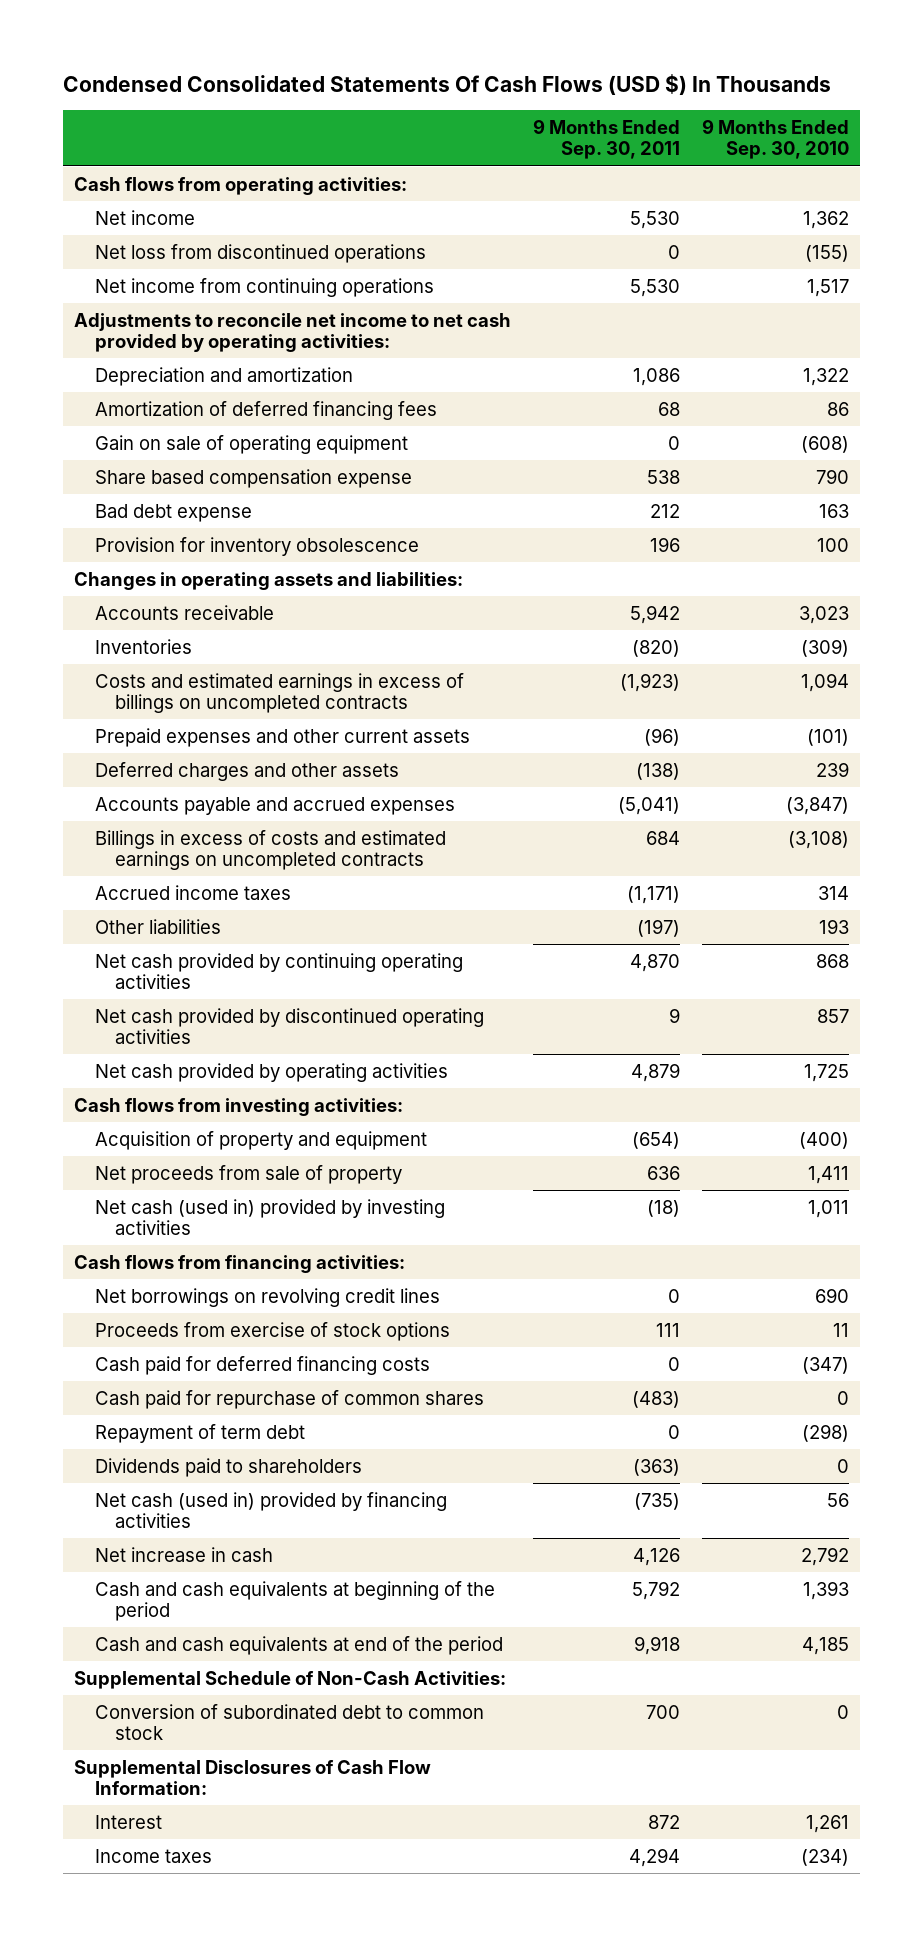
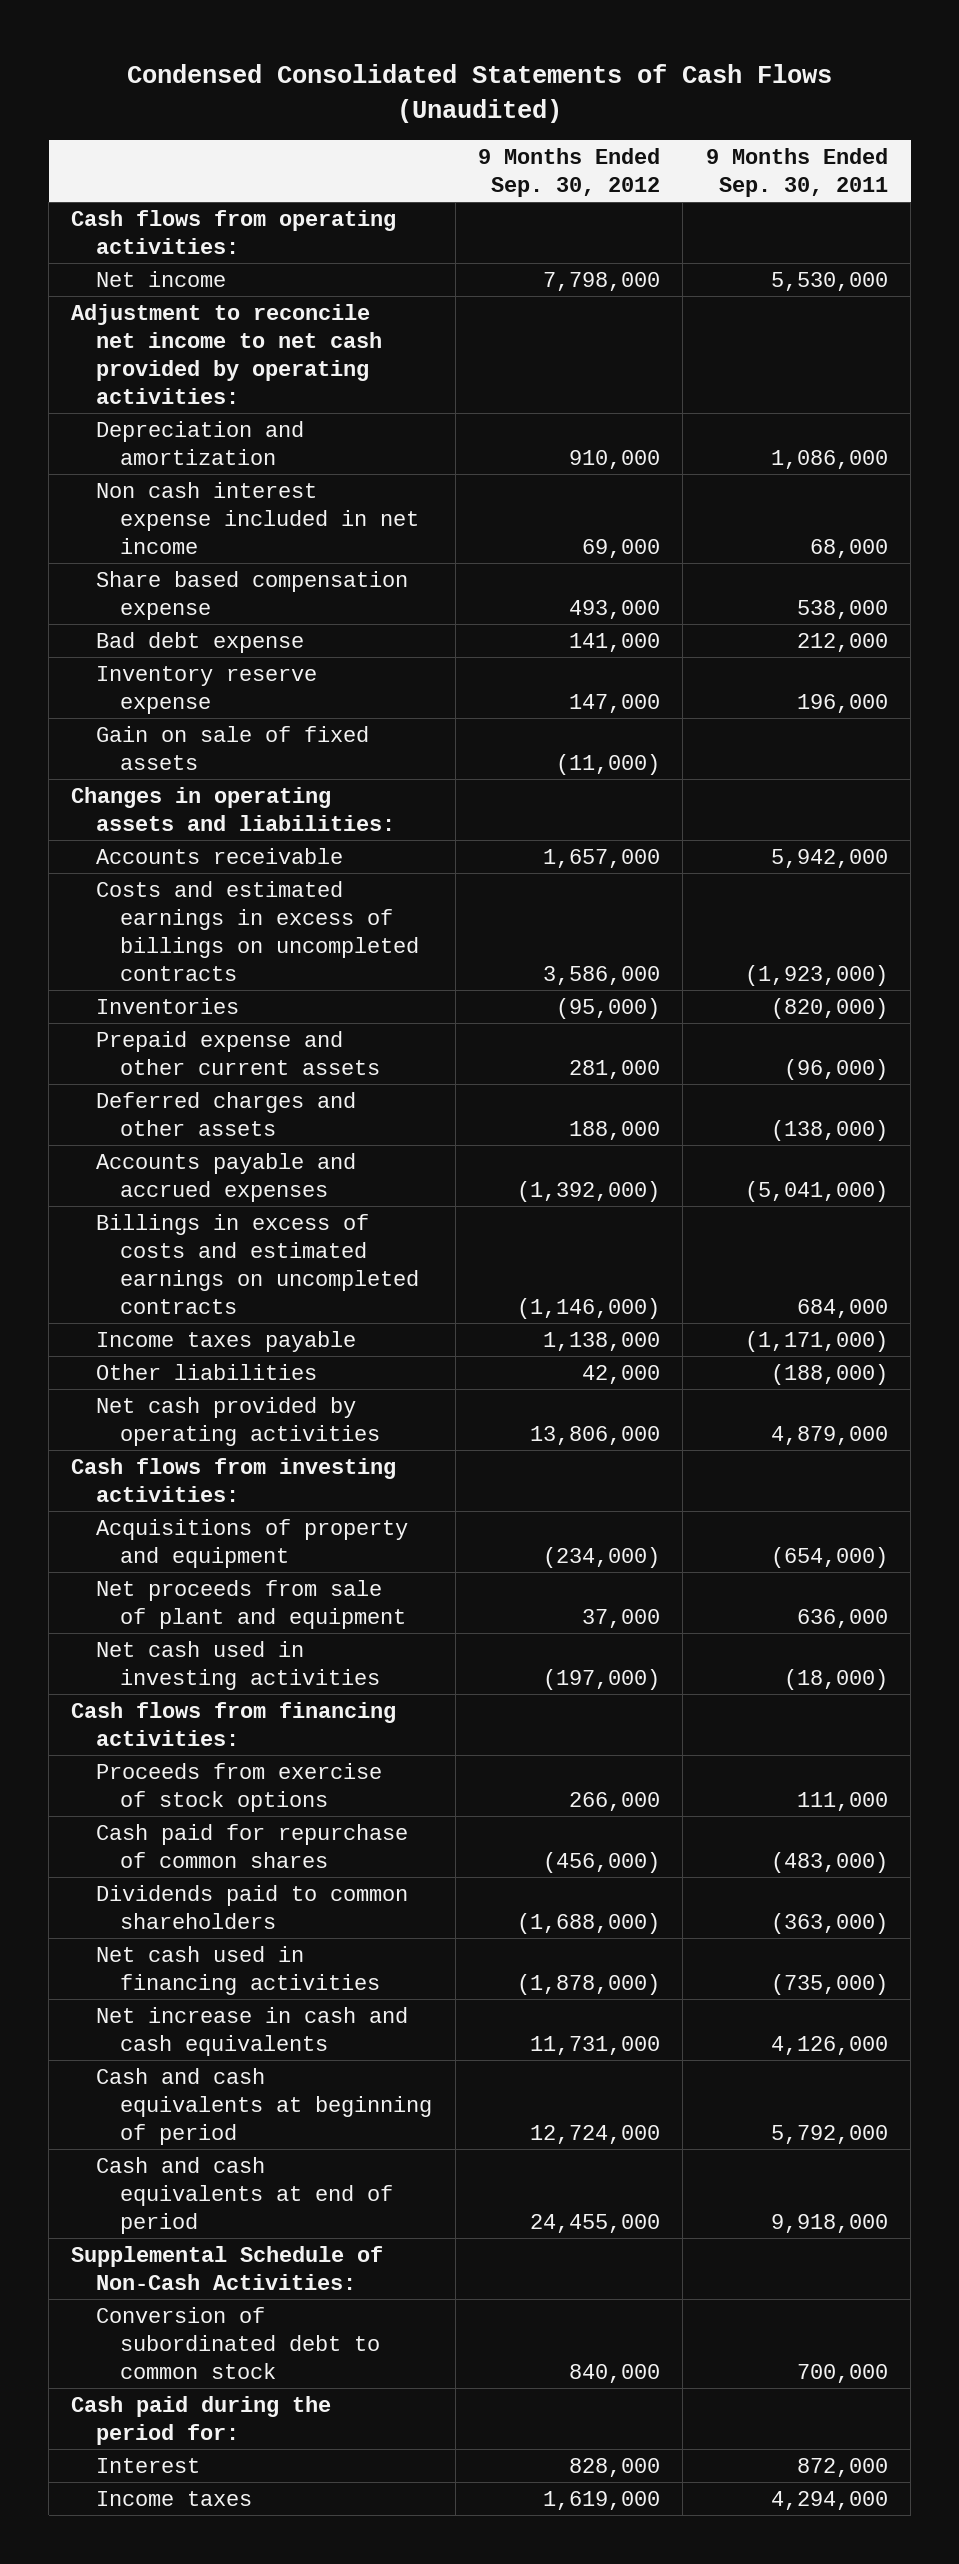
- Condensed Consolidated Statements Of Cash Flows (USD $) In Thousands
+ Condensed Consolidated Statements of Cash Flows (Unaudited)
- | 9 Months Ended Sep. 30, 2011 | 9 Months Ended Sep. 30, 2010
+ | 9 Months Ended Sep. 30, 2012 | 9 Months Ended Sep. 30, 2011
- Net income | 5,530 | 1,362
- Net loss from discontinued operations | 0 | (155)
- Net income from continuing operations | 5,530 | 1,517
- Adjustments to reconcile net income to net cash provided by operating activities:
- Depreciation and amortization | 1,086 | 1,322
- Amortization of deferred financing fees | 68 | 86
- Gain on sale of operating equipment | 0 | (608)
- Share based compensation expense | 538 | 790
- Bad debt expense | 212 | 163
- Provision for inventory obsolescence | 196 | 100
+ Net income | 7,798,000 | 5,530,000
+ Adjustment to reconcile net income to net cash provided by operating activities:
+ Depreciation and amortization | 910,000 | 1,086,000
+ Non cash interest expense included in net income | 69,000 | 68,000
+ Share based compensation expense | 493,000 | 538,000
+ Bad debt expense | 141,000 | 212,000
+ Inventory reserve expense | 147,000 | 196,000
+ Gain on sale of fixed assets | (11,000) |
- Accounts receivable | 5,942 | 3,023
- Inventories | (820) | (309)
- Costs and estimated earnings in excess of billings on uncompleted contracts | (1,923) | 1,094
- Prepaid expenses and other current assets | (96) | (101)
- Deferred charges and other assets | (138) | 239
- Accounts payable and accrued expenses | (5,041) | (3,847)
- Billings in excess of costs and estimated earnings on uncompleted contracts | 684 | (3,108)
- Accrued income taxes | (1,171) | 314
- Other liabilities | (197) | 193
- Net cash provided by continuing operating activities | 4,870 | 868
- Net cash provided by discontinued operating activities | 9 | 857
- Net cash provided by operating activities | 4,879 | 1,725
+ Accounts receivable | 1,657,000 | 5,942,000
+ Costs and estimated earnings in excess of billings on uncompleted contracts | 3,586,000 | (1,923,000)
+ Inventories | (95,000) | (820,000)
+ Prepaid expense and other current assets | 281,000 | (96,000)
+ Deferred charges and other assets | 188,000 | (138,000)
+ Accounts payable and accrued expenses | (1,392,000) | (5,041,000)
+ Billings in excess of costs and estimated earnings on uncompleted contracts | (1,146,000) | 684,000
+ Income taxes payable | 1,138,000 | (1,171,000)
+ Other liabilities | 42,000 | (188,000)
+ Net cash provided by operating activities | 13,806,000 | 4,879,000
- Acquisition of property and equipment | (654) | (400)
- Net proceeds from sale of property | 636 | 1,411
- Net cash (used in) provided by investing activities | (18) | 1,011
+ Acquisitions of property and equipment | (234,000) | (654,000)
+ Net proceeds from sale of plant and equipment | 37,000 | 636,000
+ Net cash used in investing activities | (197,000) | (18,000)
- Net borrowings on revolving credit lines | 0 | 690
- Proceeds from exercise of stock options | 111 | 11
- Cash paid for deferred financing costs | 0 | (347)
- Cash paid for repurchase of common shares | (483) | 0
- Repayment of term debt | 0 | (298)
- Dividends paid to shareholders | (363) | 0
- Net cash (used in) provided by financing activities | (735) | 56
- Net increase in cash | 4,126 | 2,792
- Cash and cash equivalents at beginning of the period | 5,792 | 1,393
- Cash and cash equivalents at end of the period | 9,918 | 4,185
+ Proceeds from exercise of stock options | 266,000 | 111,000
+ Cash paid for repurchase of common shares | (456,000) | (483,000)
+ Dividends paid to common shareholders | (1,688,000) | (363,000)
+ Net cash used in financing activities | (1,878,000) | (735,000)
+ Net increase in cash and cash equivalents | 11,731,000 | 4,126,000
+ Cash and cash equivalents at beginning of period | 12,724,000 | 5,792,000
+ Cash and cash equivalents at end of period | 24,455,000 | 9,918,000
- Conversion of subordinated debt to common stock | 700 | 0
- Supplemental Disclosures of Cash Flow Information:
- Interest | 872 | 1,261
- Income taxes | 4,294 | (234)
+ Conversion of subordinated debt to common stock | 840,000 | 700,000
+ Cash paid during the period for:
+ Interest | 828,000 | 872,000
+ Income taxes | 1,619,000 | 4,294,000

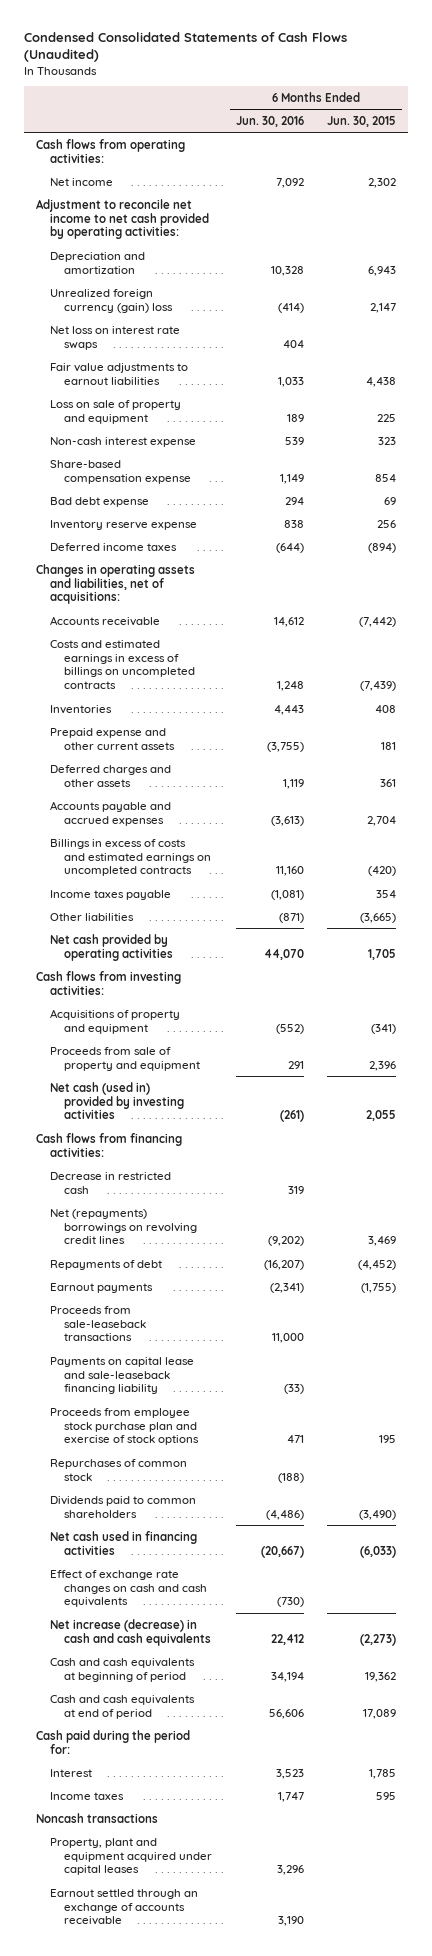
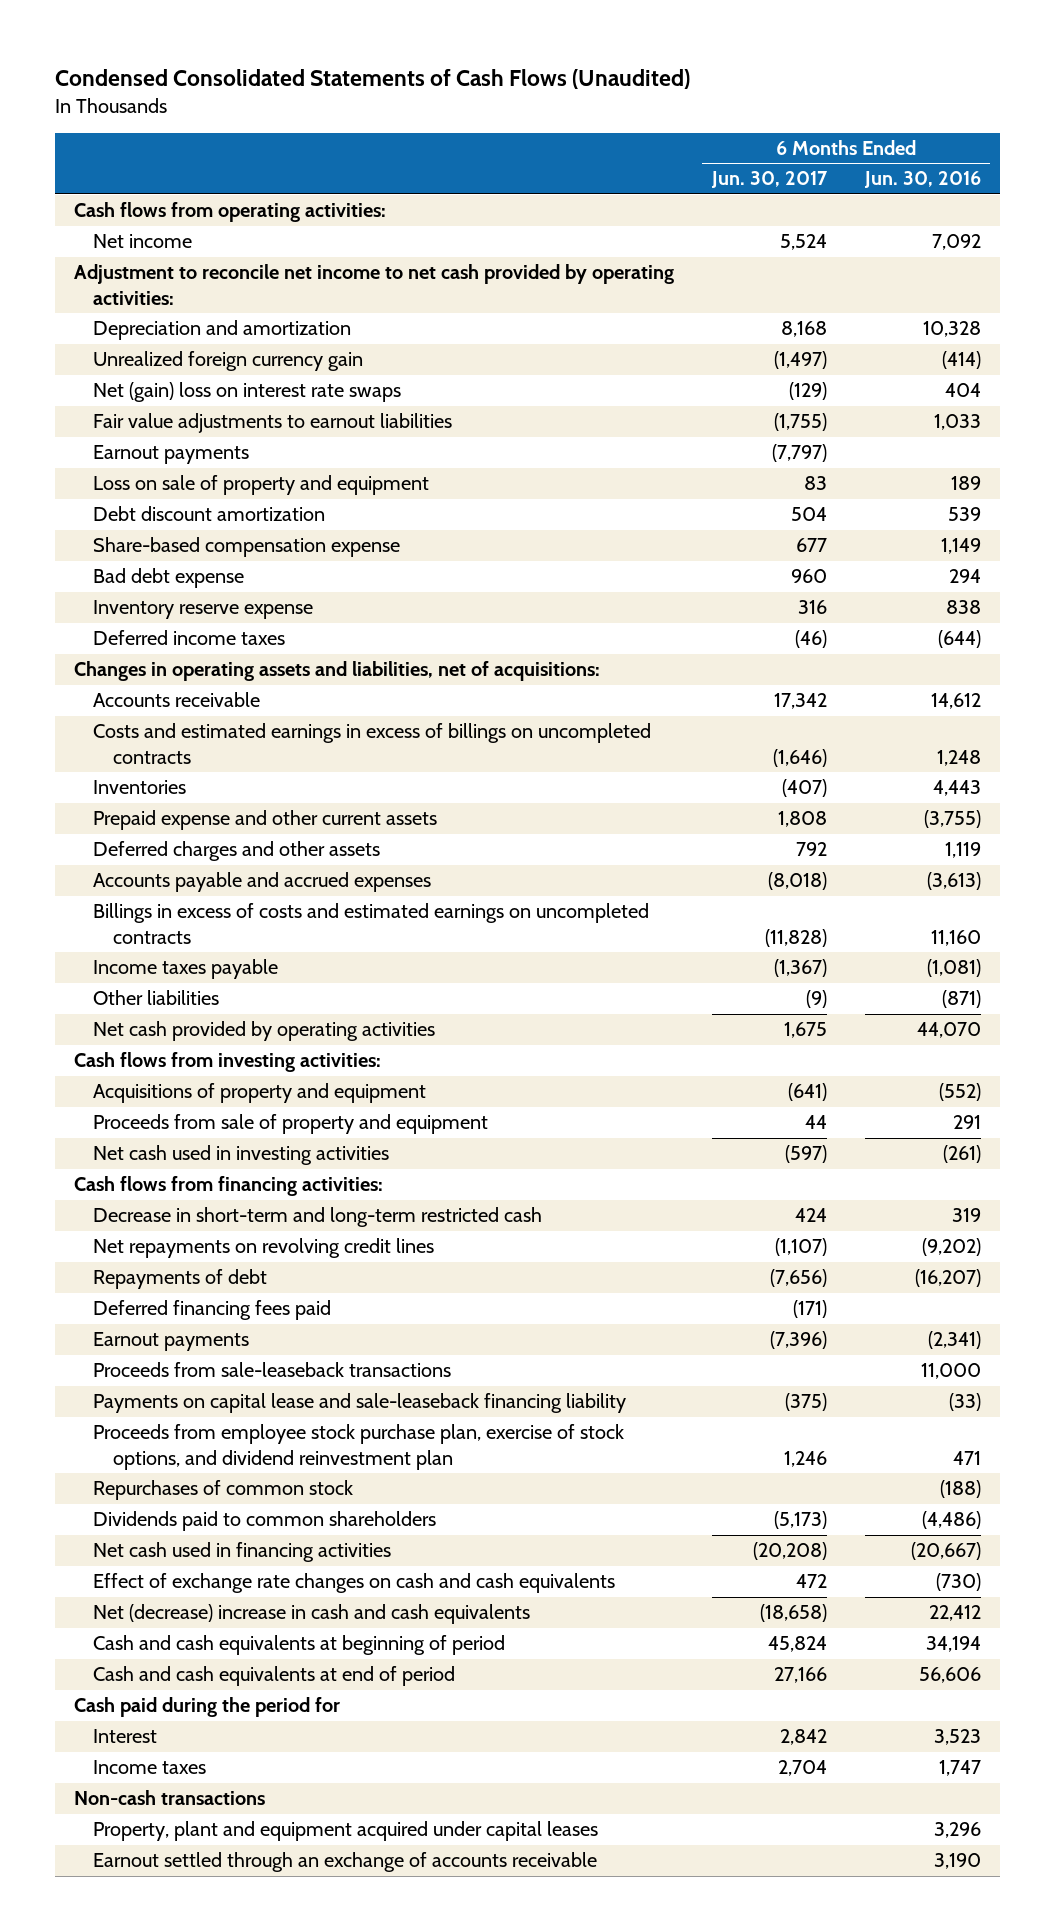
- | 6 Months Ended Jun. 30, 2016 | 6 Months Ended Jun. 30, 2015
+ | 6 Months Ended Jun. 30, 2017 | 6 Months Ended Jun. 30, 2016
- Unrealized foreign currency (gain) loss | (414) | 2,147
- Net loss on interest rate swaps | 404 |
+ Unrealized foreign currency gain | (1,497) | (414)
+ Net (gain) loss on interest rate swaps | (129) | 404
+ Earnout payments | (7,797) |
- Non-cash interest expense | 539 | 323
+ Debt discount amortization | 504 | 539
- Net cash (used in) provided by investing activities | (261) | 2,055
+ Net cash used in investing activities | (597) | (261)
- Decrease in restricted cash | 319 |
- Net (repayments) borrowings on revolving credit lines | (9,202) | 3,469
+ Decrease in short-term and long-term restricted cash | 424 | 319
+ Net repayments on revolving credit lines | (1,107) | (9,202)
+ Deferred financing fees paid | (171) |
- Proceeds from employee stock purchase plan and exercise of stock options | 471 | 195
+ Proceeds from employee stock purchase plan, exercise of stock options, and dividend reinvestment plan | 1,246 | 471
- Net increase (decrease) in cash and cash equivalents | 22,412 | (2,273)
+ Net (decrease) increase in cash and cash equivalents | (18,658) | 22,412
- Cash paid during the period for:
+ Cash paid during the period for
- Noncash transactions
+ Non-cash transactions

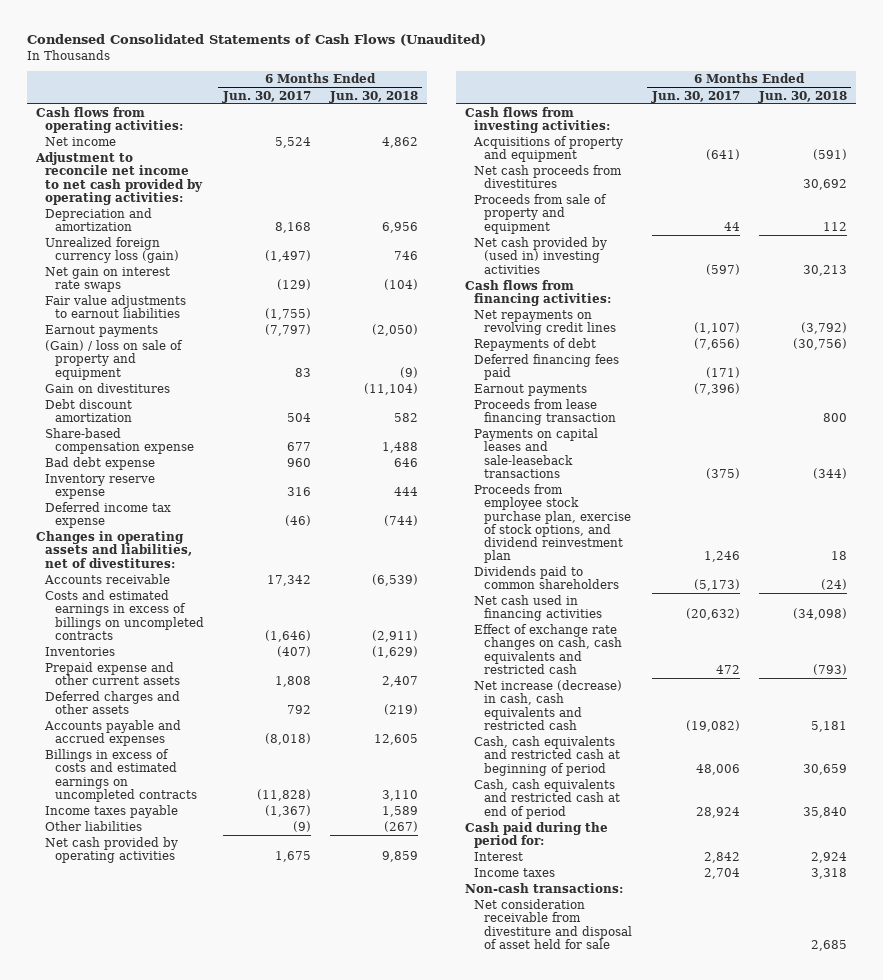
- | 6 Months Ended Jun. 30, 2017 | 6 Months Ended Jun. 30, 2016
+ | 6 Months Ended Jun. 30, 2017 | 6 Months Ended Jun. 30, 2018
- Unrealized foreign currency gain | (1,497) | (414)
- Net (gain) loss on interest rate swaps | (129) | 404
+ Unrealized foreign currency loss (gain) | (1,497) | 746
+ Net gain on interest rate swaps | (129) | (104)
- Loss on sale of property and equipment | 83 | 189
+ (Gain) / loss on sale of property and equipment | 83 | (9)
+ Gain on divestitures | | (11,104)
- Deferred income taxes | (46) | (644)
- Changes in operating assets and liabilities, net of acquisitions:
+ Deferred income tax expense | (46) | (744)
+ Changes in operating assets and liabilities, net of divestitures:
+ Net cash proceeds from divestitures | | 30,692
- Net cash used in investing activities | (597) | (261)
+ Net cash provided by (used in) investing activities | (597) | 30,213
- Decrease in short-term and long-term restricted cash | 424 | 319
- Proceeds from sale-leaseback transactions | | 11,000
- Payments on capital lease and sale-leaseback financing liability | (375) | (33)
+ Proceeds from lease financing transaction | | 800
+ Payments on capital leases and sale-leaseback transactions | (375) | (344)
- Repurchases of common stock | | (188)
- Net cash used in financing activities | (20,208) | (20,667)
- Effect of exchange rate changes on cash and cash equivalents | 472 | (730)
- Net (decrease) increase in cash and cash equivalents | (18,658) | 22,412
- Cash and cash equivalents at beginning of period | 45,824 | 34,194
- Cash and cash equivalents at end of period | 27,166 | 56,606
- Cash paid during the period for
+ Net cash used in financing activities | (20,632) | (34,098)
+ Effect of exchange rate changes on cash, cash equivalents and restricted cash | 472 | (793)
+ Net increase (decrease) in cash, cash equivalents and restricted cash | (19,082) | 5,181
+ Cash, cash equivalents and restricted cash at beginning of period | 48,006 | 30,659
+ Cash, cash equivalents and restricted cash at end of period | 28,924 | 35,840
+ Cash paid during the period for:
- Non-cash transactions
- Property, plant and equipment acquired under capital leases | | 3,296
- Earnout settled through an exchange of accounts receivable | | 3,190
+ Non-cash transactions:
+ Net consideration receivable from divestiture and disposal of asset held for sale | | 2,685

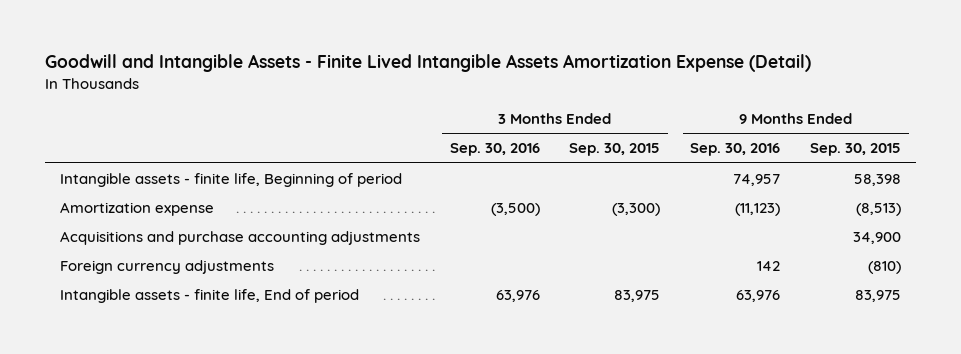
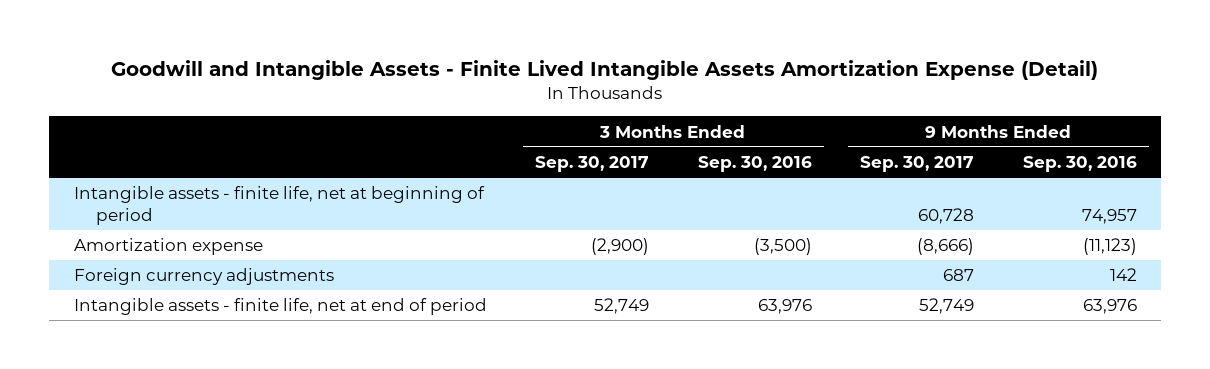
- | 3 Months Ended Sep. 30, 2016 | 3 Months Ended Sep. 30, 2015 | 9 Months Ended Sep. 30, 2016 | 9 Months Ended Sep. 30, 2015
+ | 3 Months Ended Sep. 30, 2017 | 3 Months Ended Sep. 30, 2016 | 9 Months Ended Sep. 30, 2017 | 9 Months Ended Sep. 30, 2016
- Intangible assets - finite life, Beginning of period | | | 74,957 | 58,398
+ Intangible assets - finite life, net at beginning of period | | | 60,728 | 74,957
- Acquisitions and purchase accounting adjustments | | | | 34,900
- Intangible assets - finite life, End of period | 63,976 | 83,975 | 63,976 | 83,975
+ Intangible assets - finite life, net at end of period | 52,749 | 63,976 | 52,749 | 63,976

